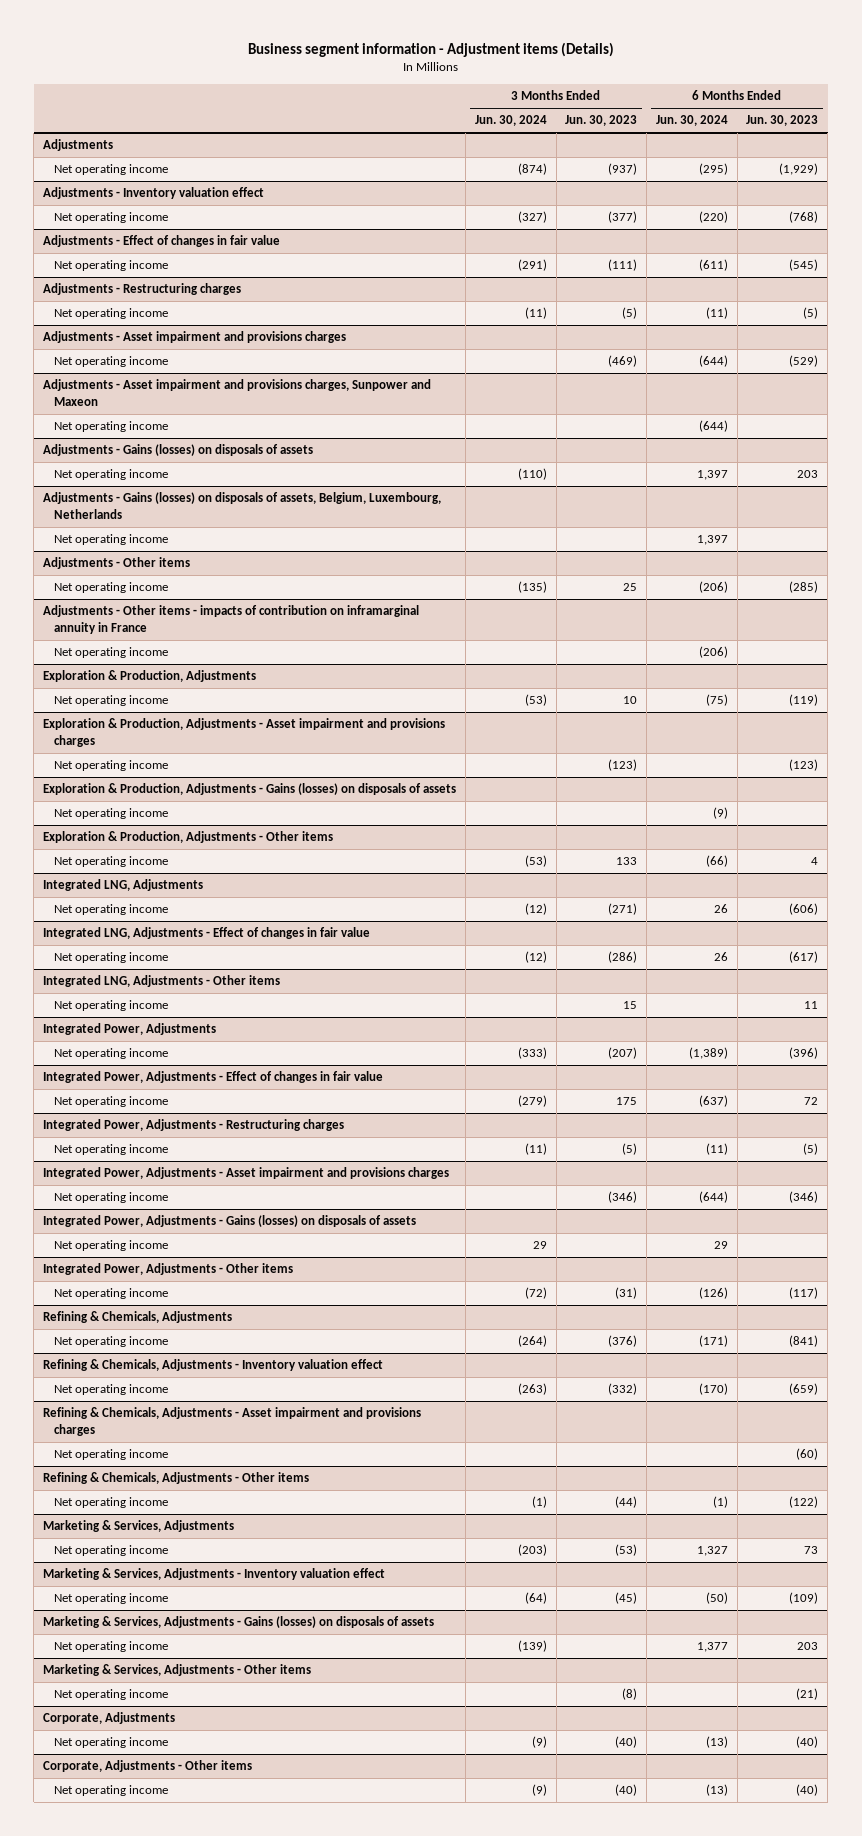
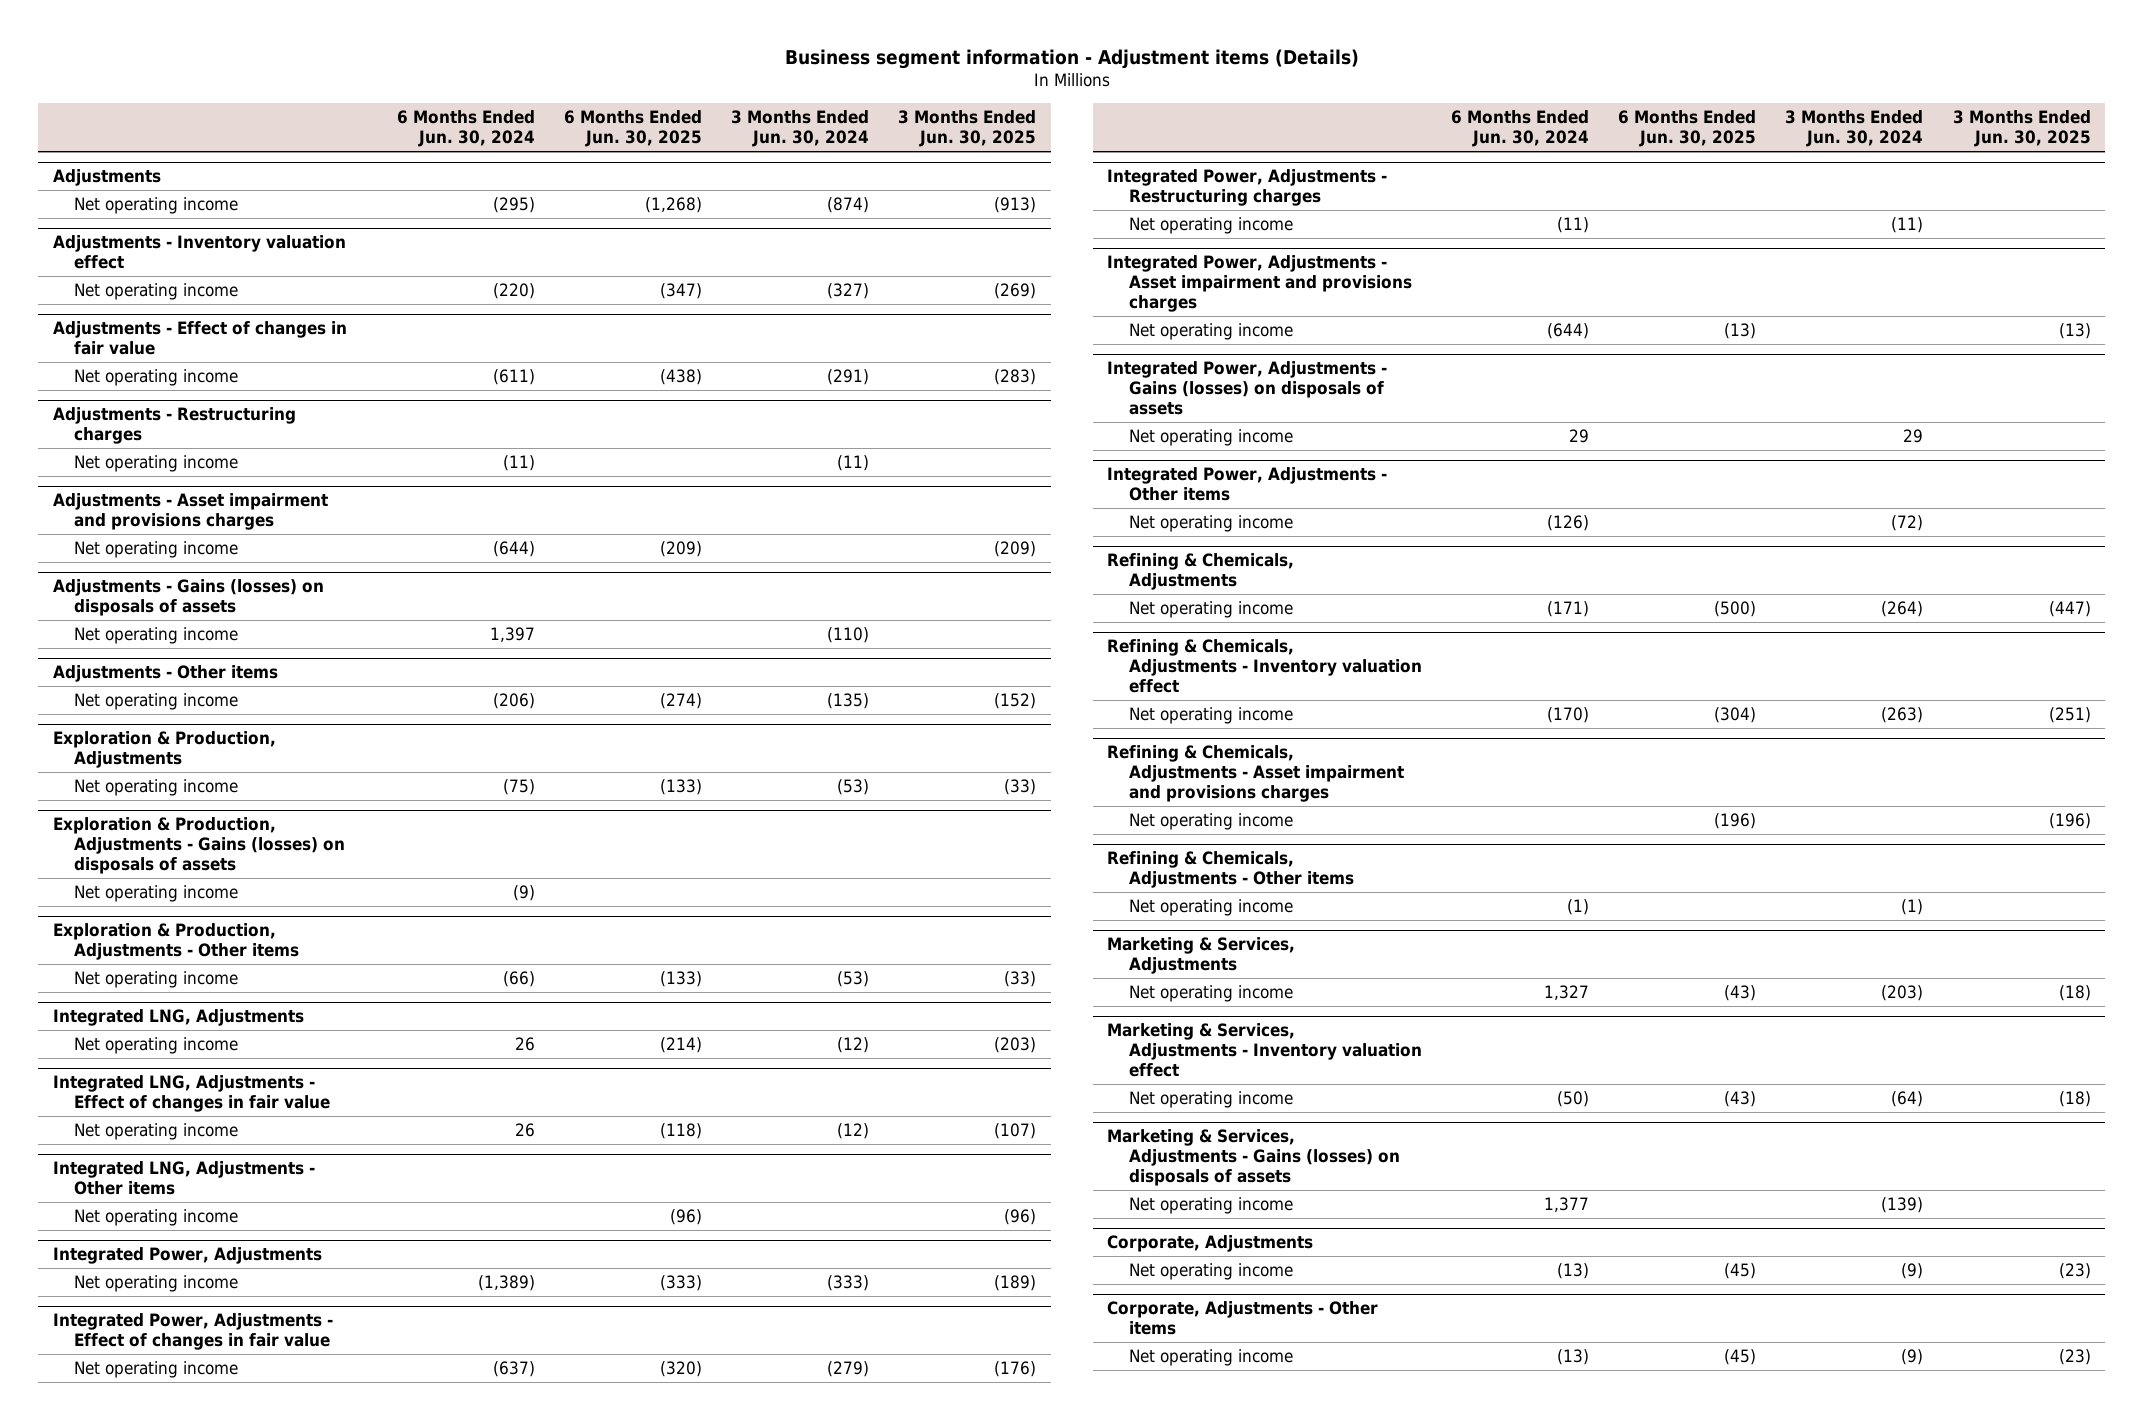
- | 3 Months Ended Jun. 30, 2024 | 3 Months Ended Jun. 30, 2023 | 6 Months Ended Jun. 30, 2024 | 6 Months Ended Jun. 30, 2023
+ | 6 Months Ended Jun. 30, 2024 | 6 Months Ended Jun. 30, 2025 | 3 Months Ended Jun. 30, 2024 | 3 Months Ended Jun. 30, 2025
- Adjustments - Asset impairment and provisions charges, Sunpower and Maxeon
- Net operating income | | | (644) |
- Adjustments - Gains (losses) on disposals of assets, Belgium, Luxembourg, Netherlands
- Net operating income | | | 1,397 |
- Adjustments - Other items - impacts of contribution on inframarginal annuity in France
- Net operating income | | | (206) |
- Exploration & Production, Adjustments - Asset impairment and provisions charges
- Net operating income | | (123) | | (123)
- Marketing & Services, Adjustments - Other items
- Net operating income | | (8) | | (21)

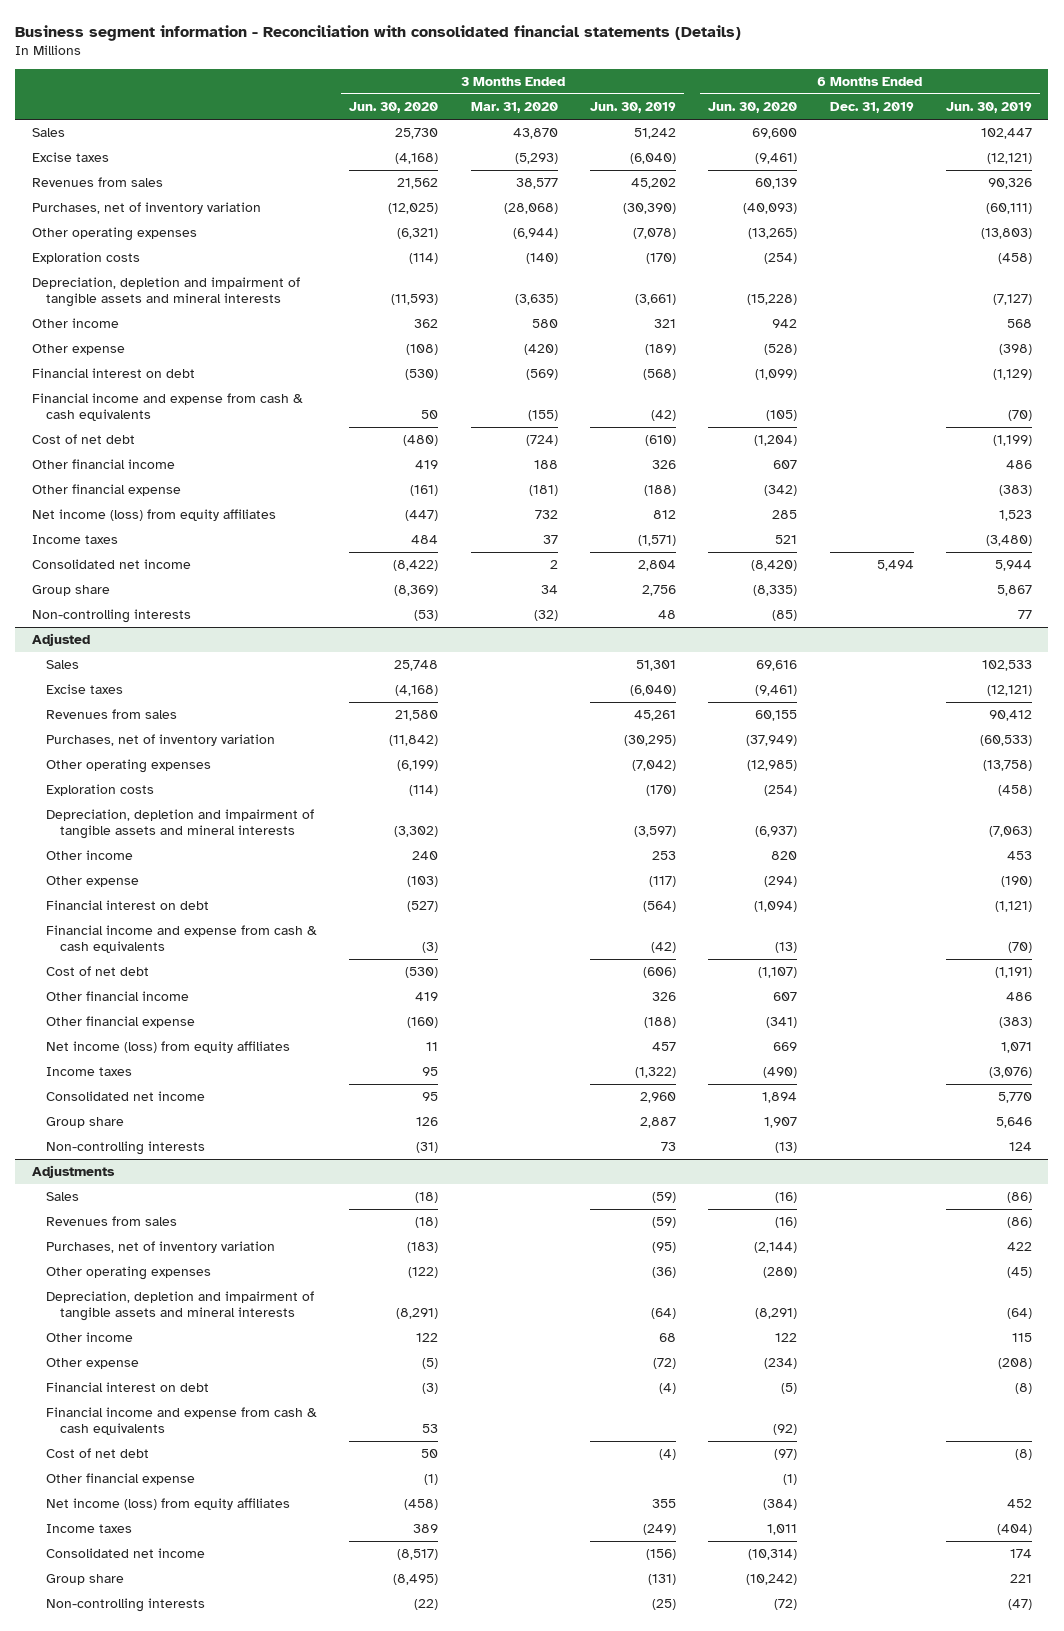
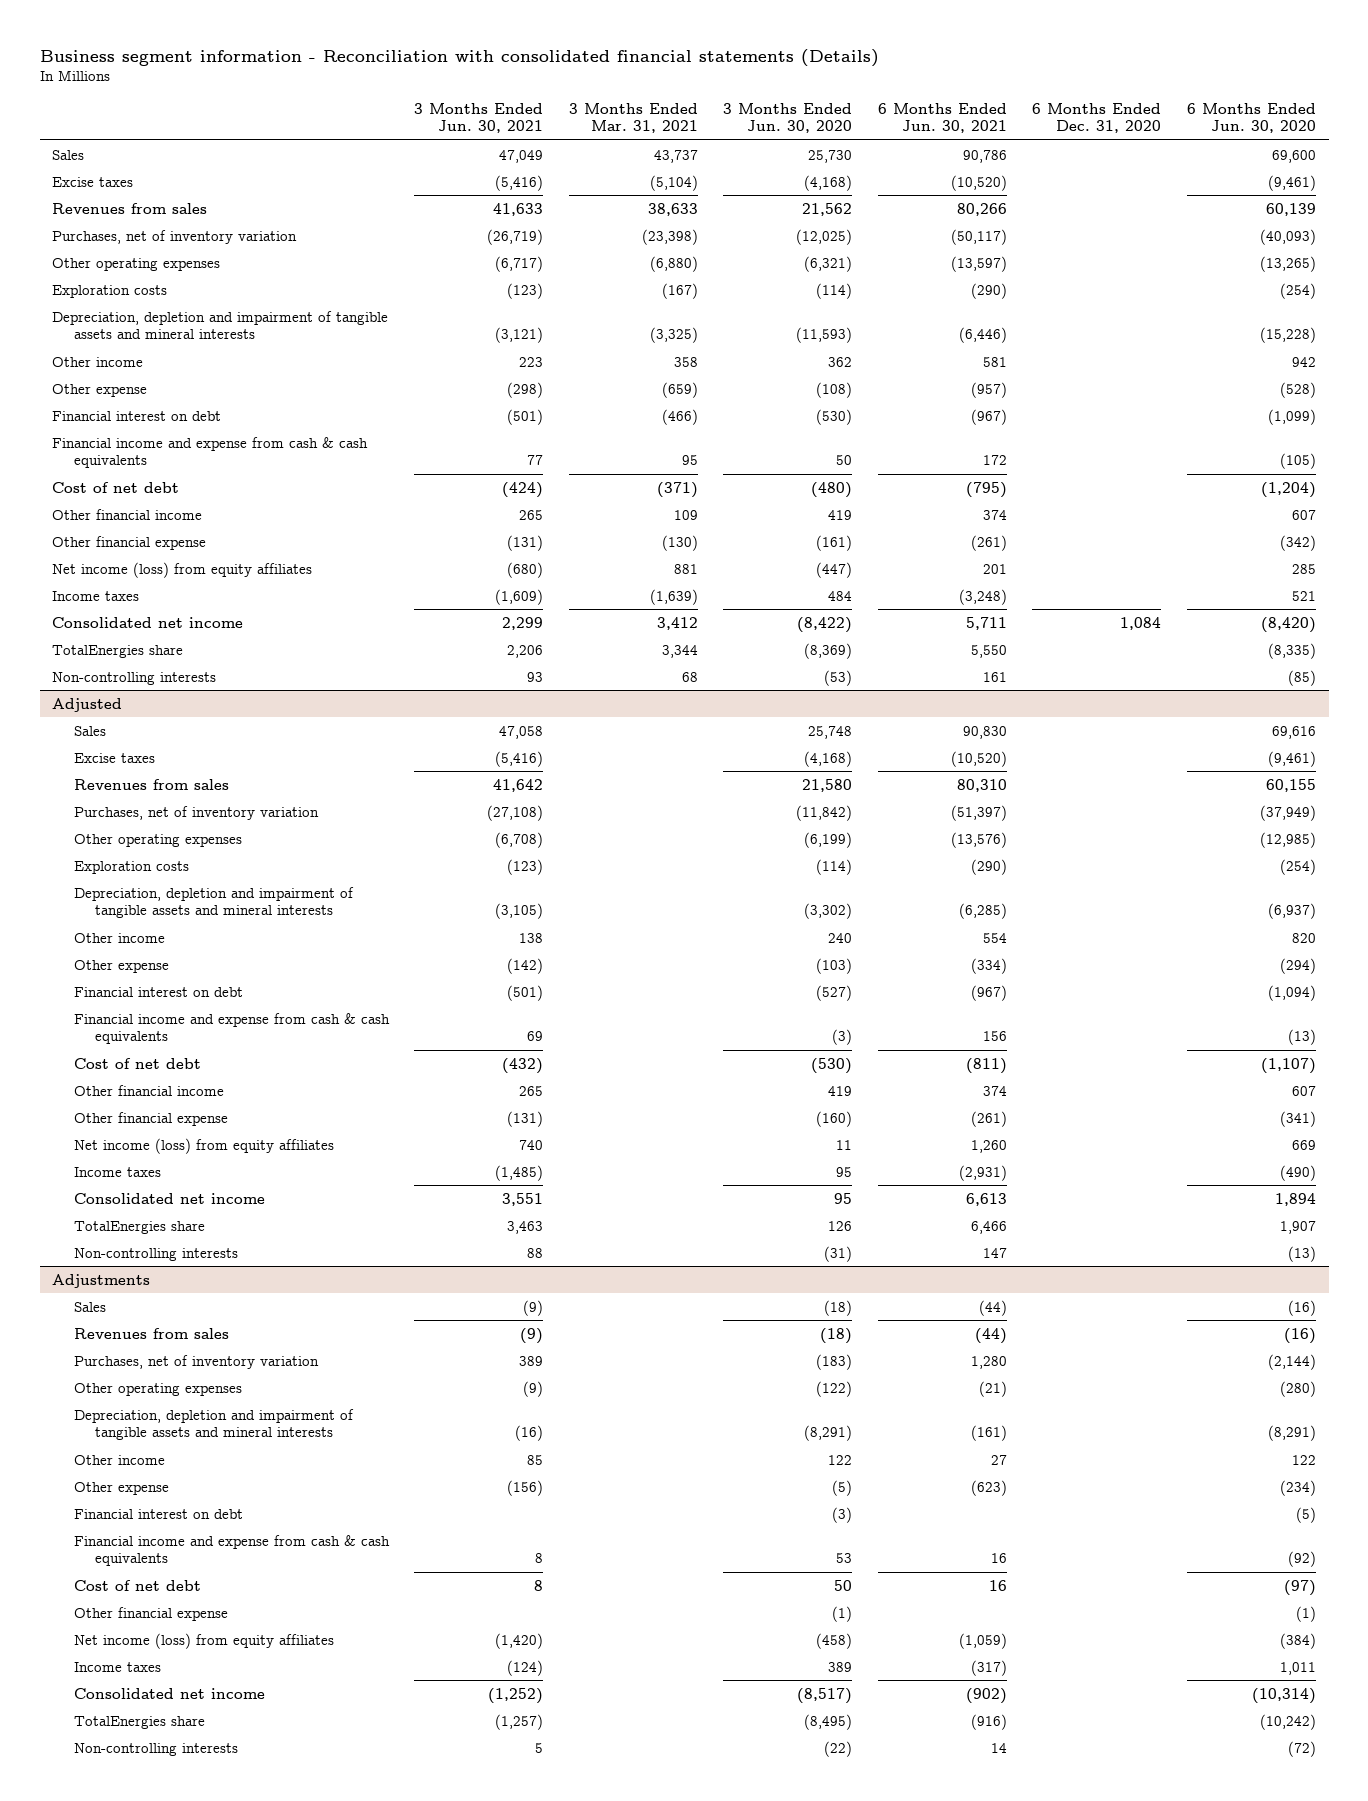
- | 3 Months Ended Jun. 30, 2020 | 3 Months Ended Mar. 31, 2020 | 3 Months Ended Jun. 30, 2019 | 6 Months Ended Jun. 30, 2020 | 6 Months Ended Dec. 31, 2019 | 6 Months Ended Jun. 30, 2019
+ | 3 Months Ended Jun. 30, 2021 | 3 Months Ended Mar. 31, 2021 | 3 Months Ended Jun. 30, 2020 | 6 Months Ended Jun. 30, 2021 | 6 Months Ended Dec. 31, 2020 | 6 Months Ended Jun. 30, 2020
- Group share | (8,369) | 34 | 2,756 | (8,335) | | 5,867
+ TotalEnergies share | 2,206 | 3,344 | (8,369) | 5,550 | | (8,335)
@ Adjusted
- Group share | 126 | | 2,887 | 1,907 | | 5,646
+ TotalEnergies share | 3,463 | | 126 | 6,466 | | 1,907
@ Adjustments
- Group share | (8,495) | | (131) | (10,242) | | 221
+ TotalEnergies share | (1,257) | | (8,495) | (916) | | (10,242)

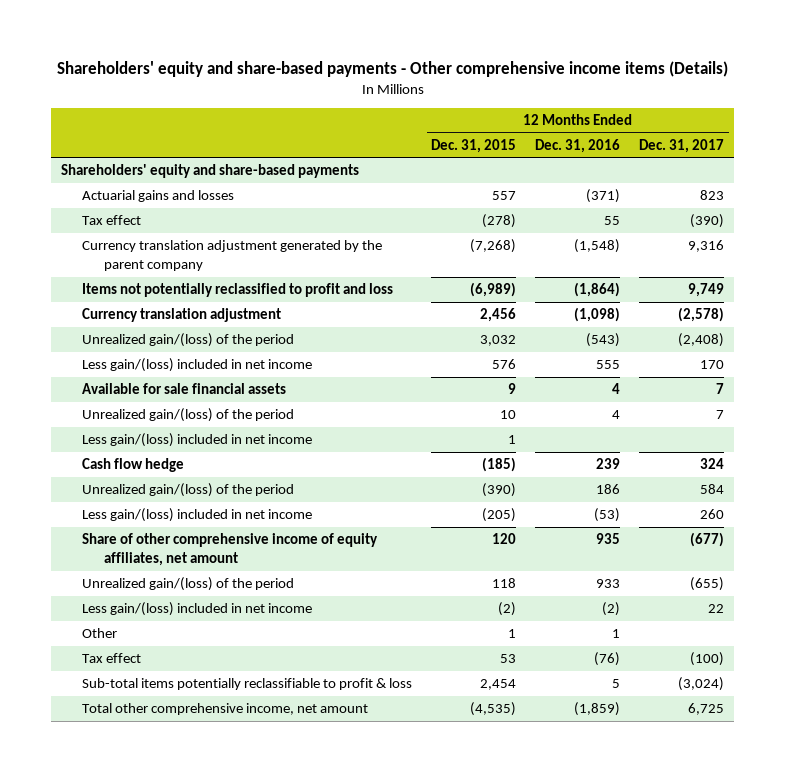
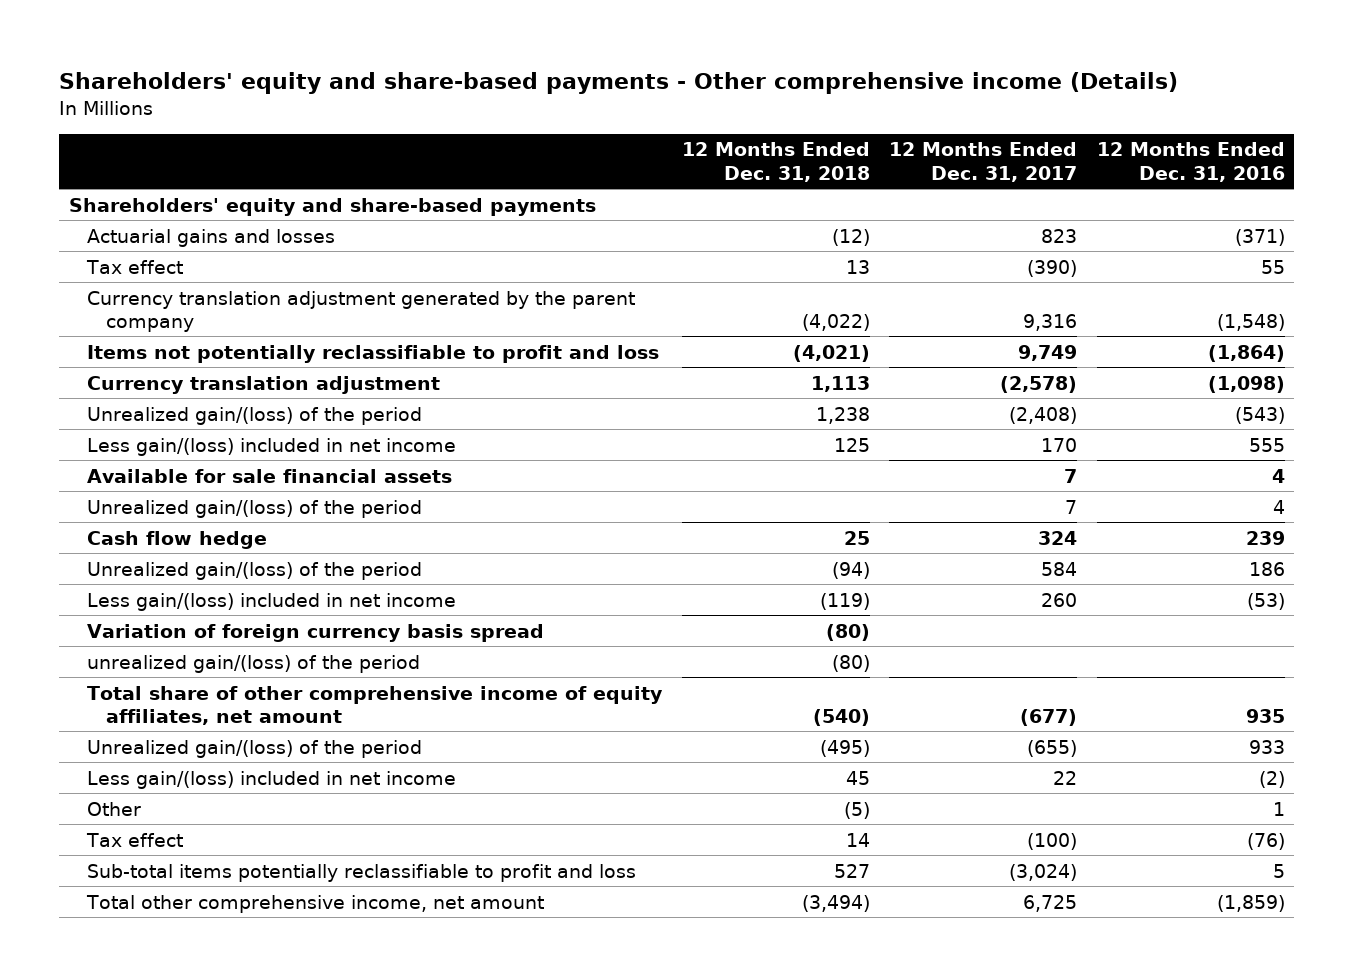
- Shareholders' equity and share-based payments - Other comprehensive income items (Details)
+ Shareholders' equity and share-based payments - Other comprehensive income (Details)
- | 12 Months Ended Dec. 31, 2015 | 12 Months Ended Dec. 31, 2016 | 12 Months Ended Dec. 31, 2017
+ | 12 Months Ended Dec. 31, 2018 | 12 Months Ended Dec. 31, 2017 | 12 Months Ended Dec. 31, 2016
- Items not potentially reclassified to profit and loss | (6,989) | (1,864) | 9,749
+ Items not potentially reclassifiable to profit and loss | (4,021) | 9,749 | (1,864)
- Less gain/(loss) included in net income | 1 | |
- Share of other comprehensive income of equity affiliates, net amount | 120 | 935 | (677)
+ Variation of foreign currency basis spread | (80) | |
+ unrealized gain/(loss) of the period | (80) | |
+ Total share of other comprehensive income of equity affiliates, net amount | (540) | (677) | 935
- Sub-total items potentially reclassifiable to profit & loss | 2,454 | 5 | (3,024)
+ Sub-total items potentially reclassifiable to profit and loss | 527 | (3,024) | 5

